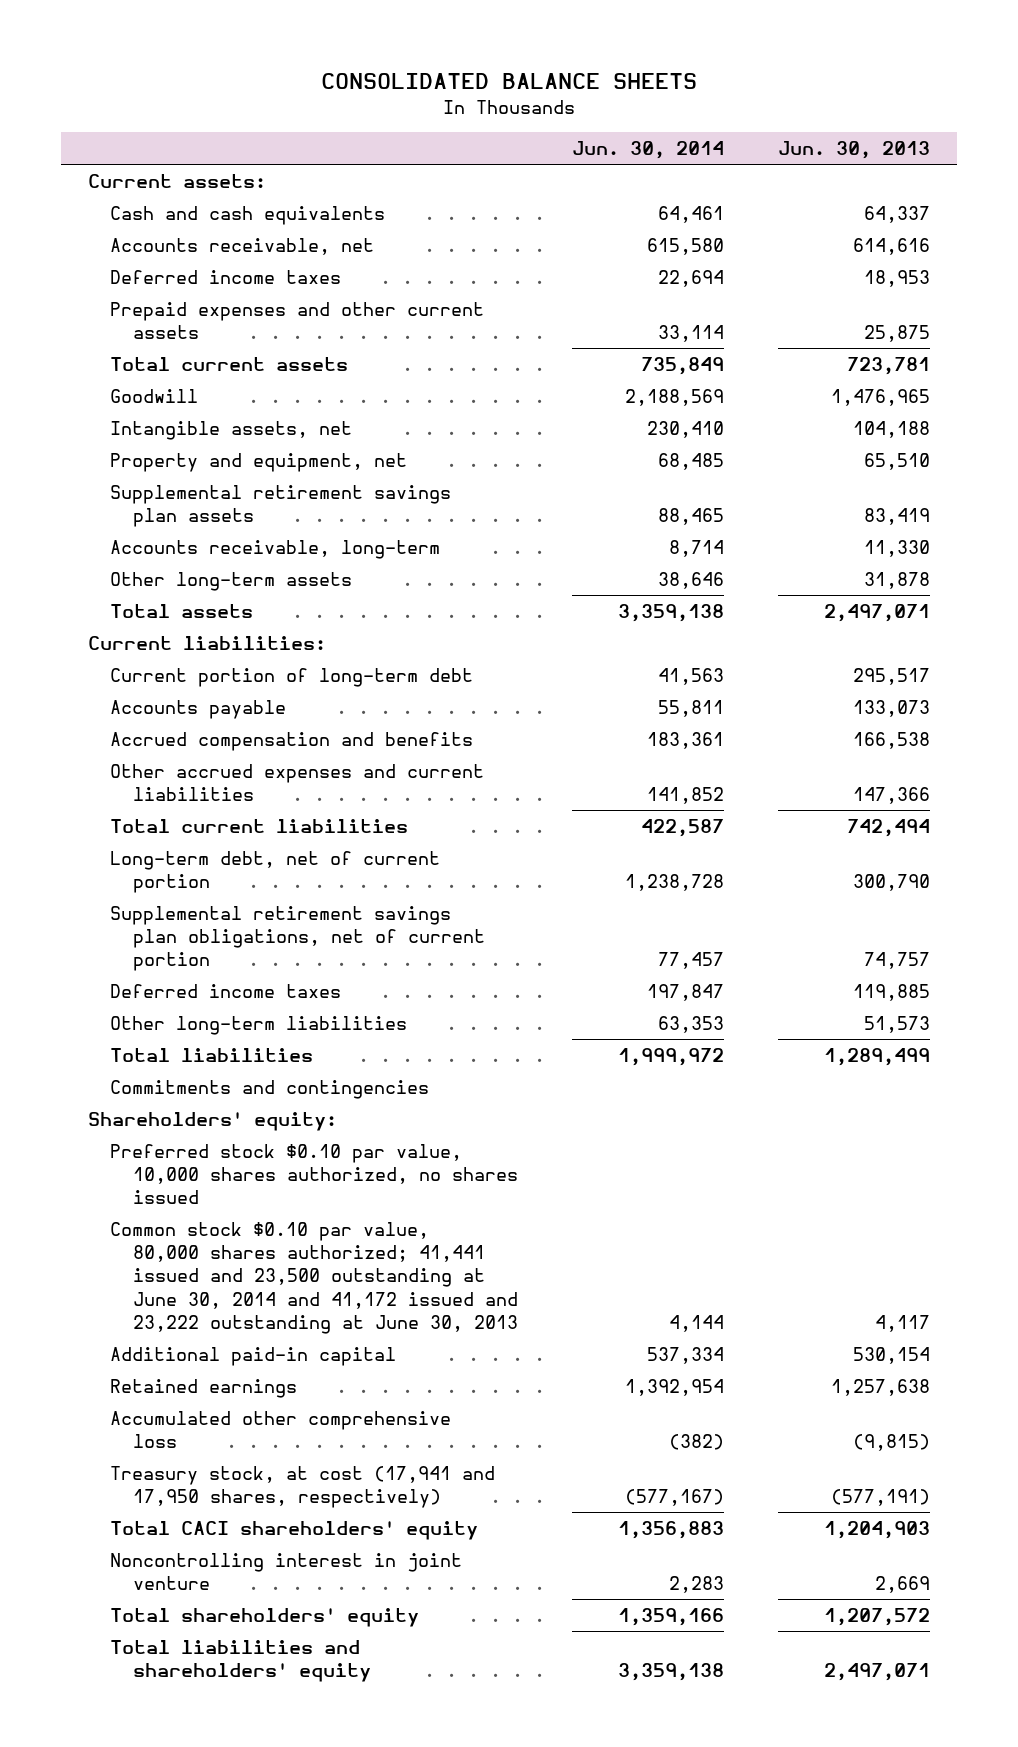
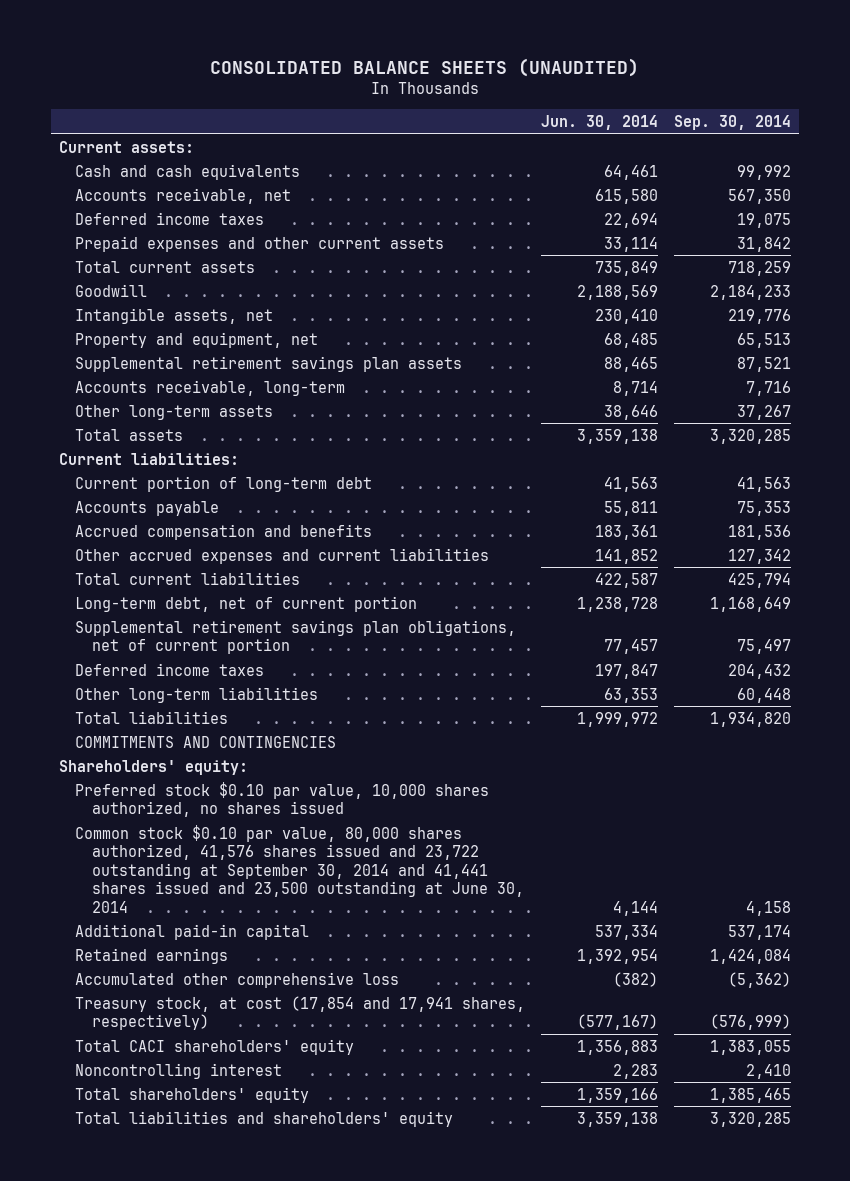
- CONSOLIDATED BALANCE SHEETS
+ CONSOLIDATED BALANCE SHEETS (UNAUDITED)
- | Jun. 30, 2014 | Jun. 30, 2013
+ | Jun. 30, 2014 | Sep. 30, 2014
- Commitments and contingencies
+ COMMITMENTS AND CONTINGENCIES
- Common stock $0.10 par value, 80,000 shares authorized; 41,441 issued and 23,500 outstanding at June 30, 2014 and 41,172 issued and 23,222 outstanding at June 30, 2013 | 4,144 | 4,117
+ Common stock $0.10 par value, 80,000 shares authorized, 41,576 shares issued and 23,722 outstanding at September 30, 2014 and 41,441 shares issued and 23,500 outstanding at June 30, 2014 | 4,144 | 4,158
- Treasury stock, at cost (17,941 and 17,950 shares, respectively) | (577,167) | (577,191)
+ Treasury stock, at cost (17,854 and 17,941 shares, respectively) | (577,167) | (576,999)
- Noncontrolling interest in joint venture | 2,283 | 2,669
+ Noncontrolling interest | 2,283 | 2,410

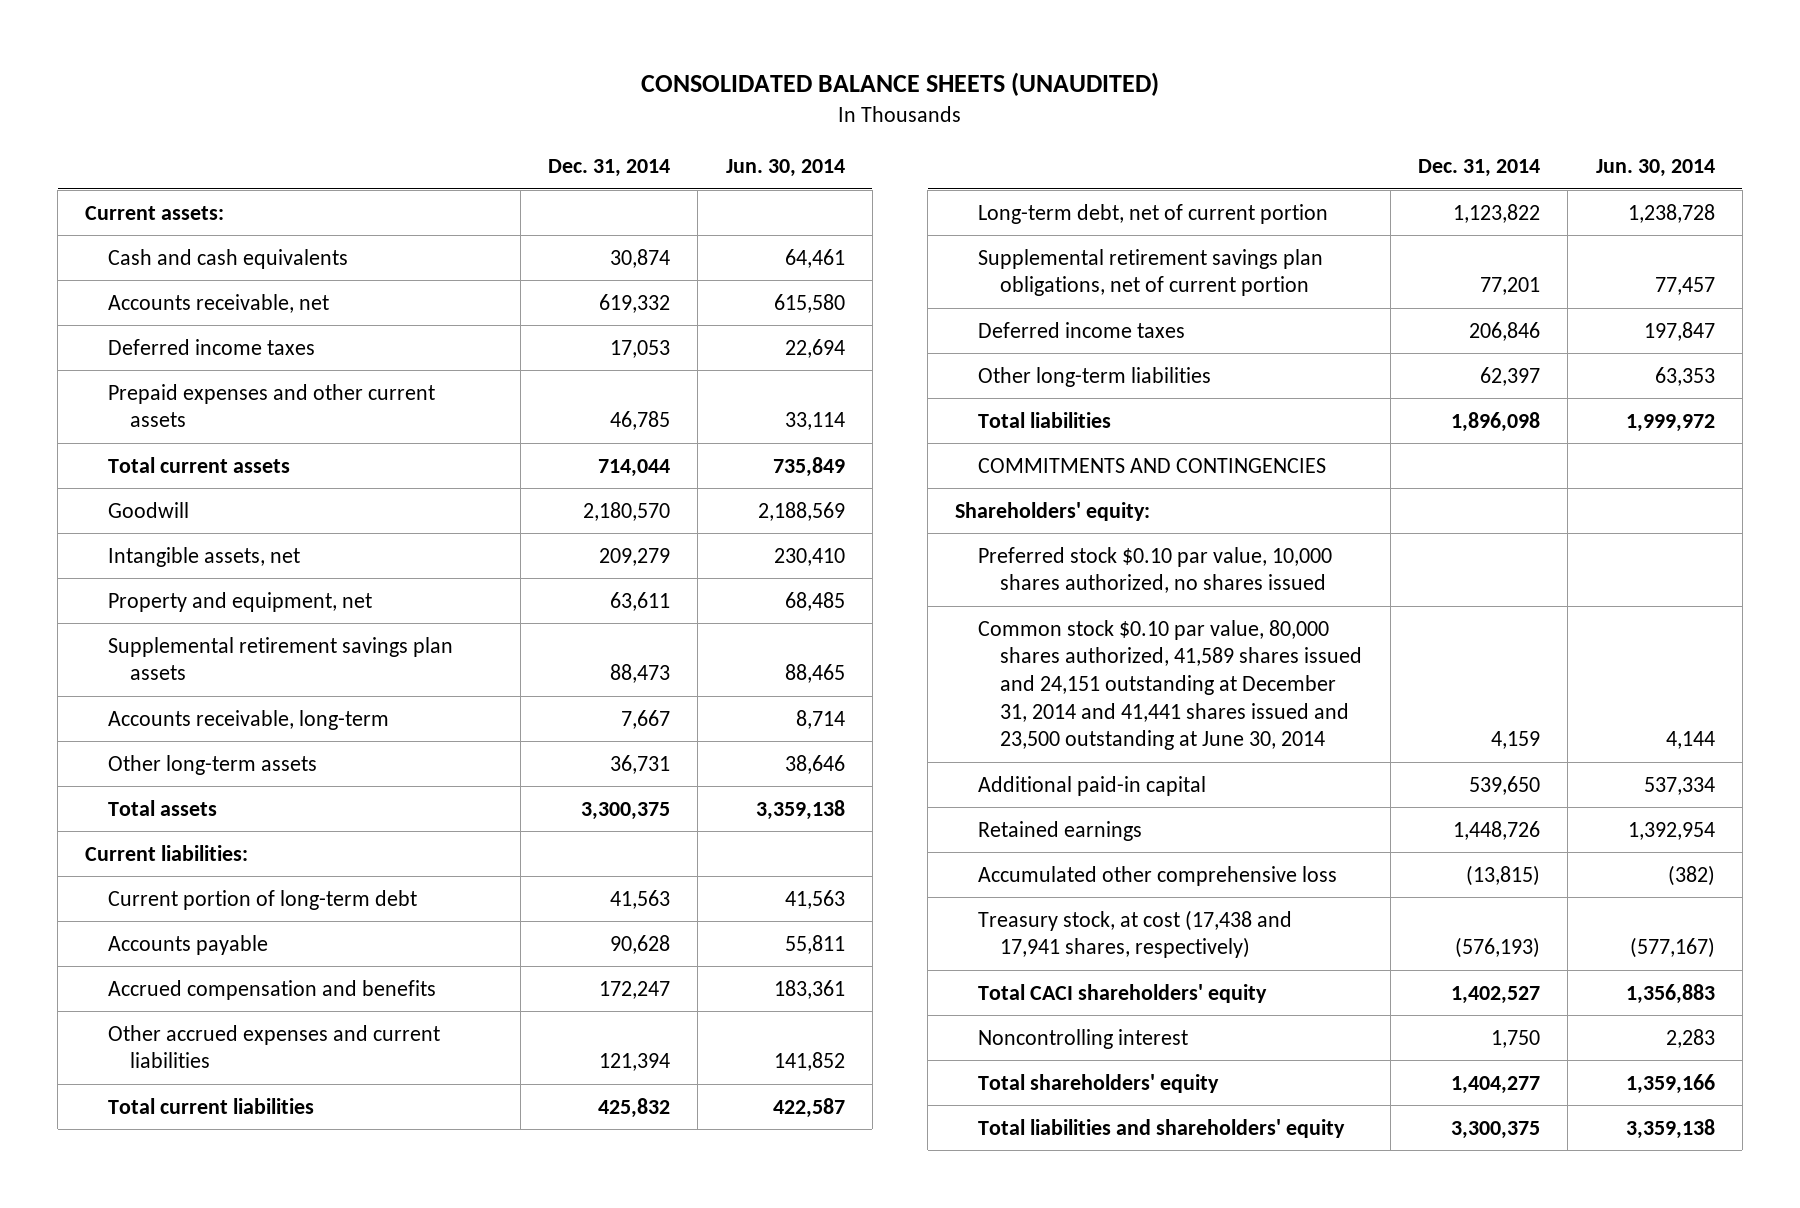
- | Jun. 30, 2014 | Sep. 30, 2014
+ | Dec. 31, 2014 | Jun. 30, 2014
- Common stock $0.10 par value, 80,000 shares authorized, 41,576 shares issued and 23,722 outstanding at September 30, 2014 and 41,441 shares issued and 23,500 outstanding at June 30, 2014 | 4,144 | 4,158
+ Common stock $0.10 par value, 80,000 shares authorized, 41,589 shares issued and 24,151 outstanding at December 31, 2014 and 41,441 shares issued and 23,500 outstanding at June 30, 2014 | 4,159 | 4,144
- Treasury stock, at cost (17,854 and 17,941 shares, respectively) | (577,167) | (576,999)
+ Treasury stock, at cost (17,438 and 17,941 shares, respectively) | (576,193) | (577,167)

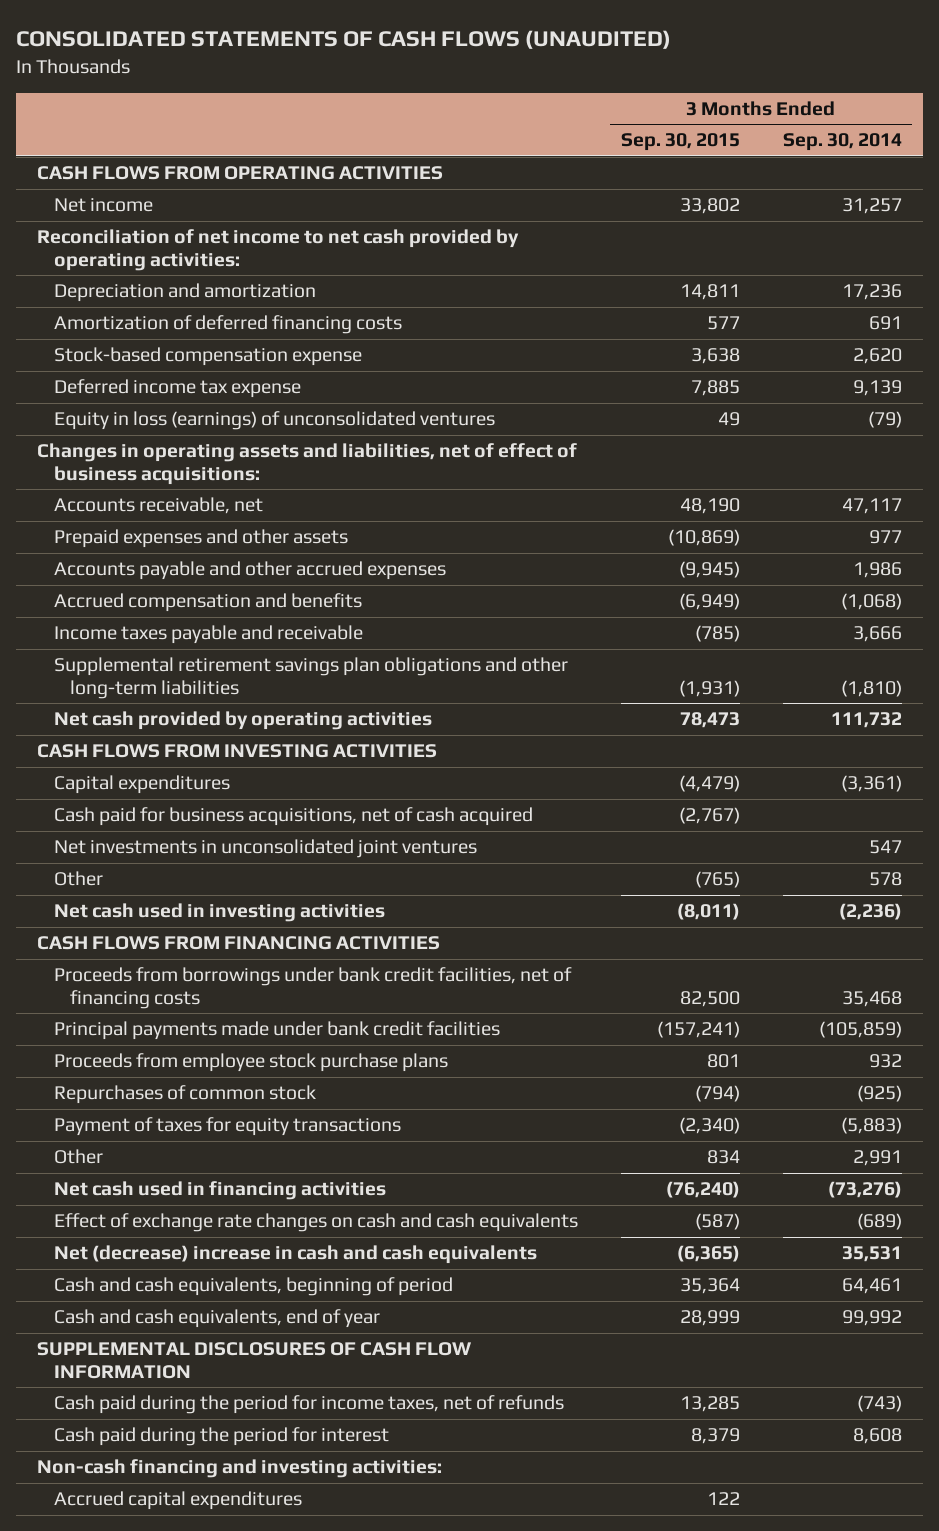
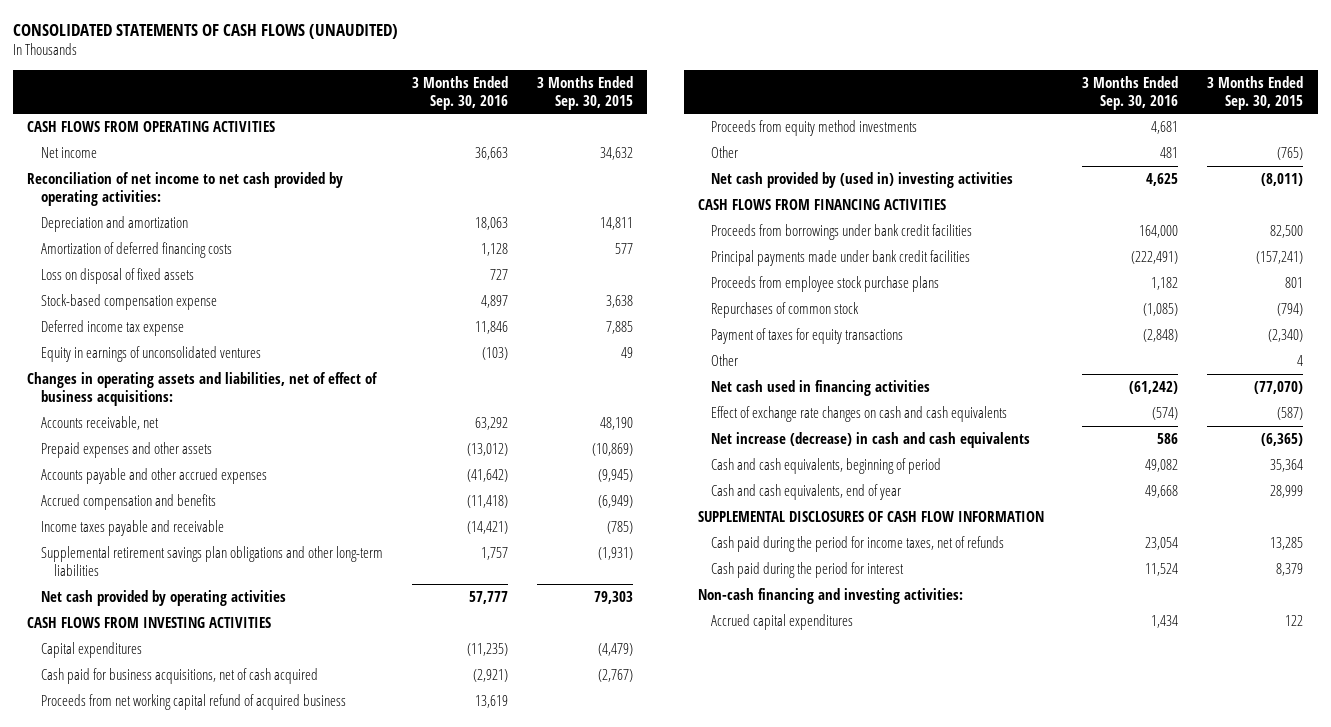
- | 3 Months Ended Sep. 30, 2015 | 3 Months Ended Sep. 30, 2014
+ | 3 Months Ended Sep. 30, 2016 | 3 Months Ended Sep. 30, 2015
- Net income | 33,802 | 31,257
+ Net income | 36,663 | 34,632
+ Loss on disposal of fixed assets | 727 |
- Equity in loss (earnings) of unconsolidated ventures | 49 | (79)
+ Equity in earnings of unconsolidated ventures | (103) | 49
- Net cash provided by operating activities | 78,473 | 111,732
+ Net cash provided by operating activities | 57,777 | 79,303
- Net investments in unconsolidated joint ventures | | 547
+ Proceeds from net working capital refund of acquired business | 13,619 |
+ Proceeds from equity method investments | 4,681 |
- Net cash used in investing activities | (8,011) | (2,236)
+ Net cash provided by (used in) investing activities | 4,625 | (8,011)
- Proceeds from borrowings under bank credit facilities, net of financing costs | 82,500 | 35,468
+ Proceeds from borrowings under bank credit facilities | 164,000 | 82,500
- Other | 834 | 2,991
- Net cash used in financing activities | (76,240) | (73,276)
+ Other | | 4
+ Net cash used in financing activities | (61,242) | (77,070)
- Net (decrease) increase in cash and cash equivalents | (6,365) | 35,531
+ Net increase (decrease) in cash and cash equivalents | 586 | (6,365)

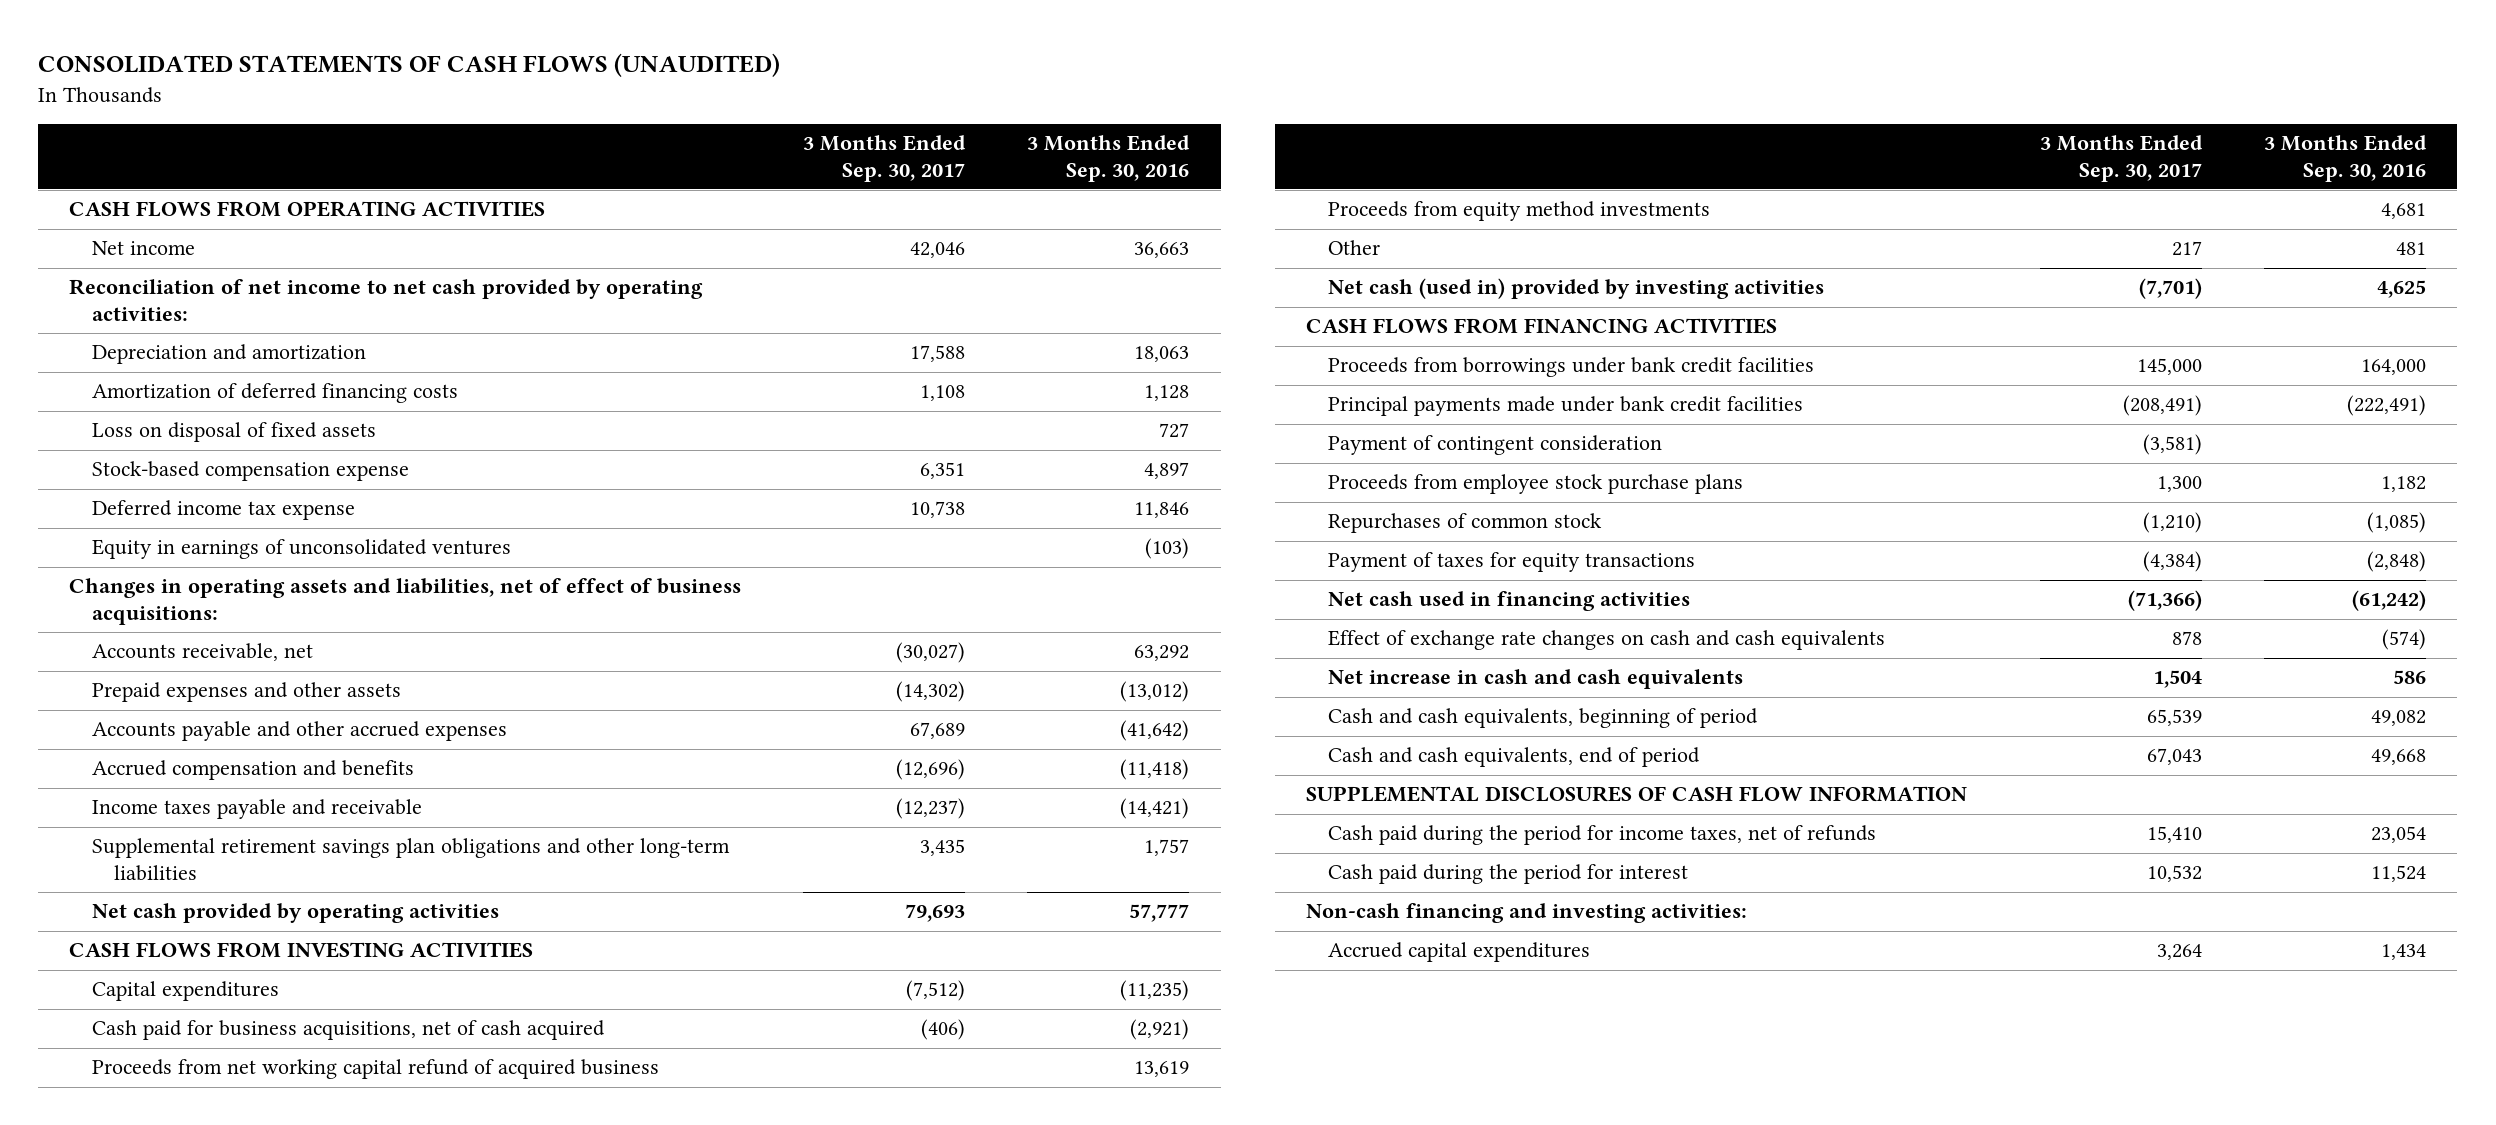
- | 3 Months Ended Sep. 30, 2016 | 3 Months Ended Sep. 30, 2015
+ | 3 Months Ended Sep. 30, 2017 | 3 Months Ended Sep. 30, 2016
- Net cash provided by (used in) investing activities | 4,625 | (8,011)
+ Net cash (used in) provided by investing activities | (7,701) | 4,625
+ Payment of contingent consideration | (3,581) |
- Other | | 4
- Net increase (decrease) in cash and cash equivalents | 586 | (6,365)
+ Net increase in cash and cash equivalents | 1,504 | 586
- Cash and cash equivalents, end of year | 49,668 | 28,999
+ Cash and cash equivalents, end of period | 67,043 | 49,668

